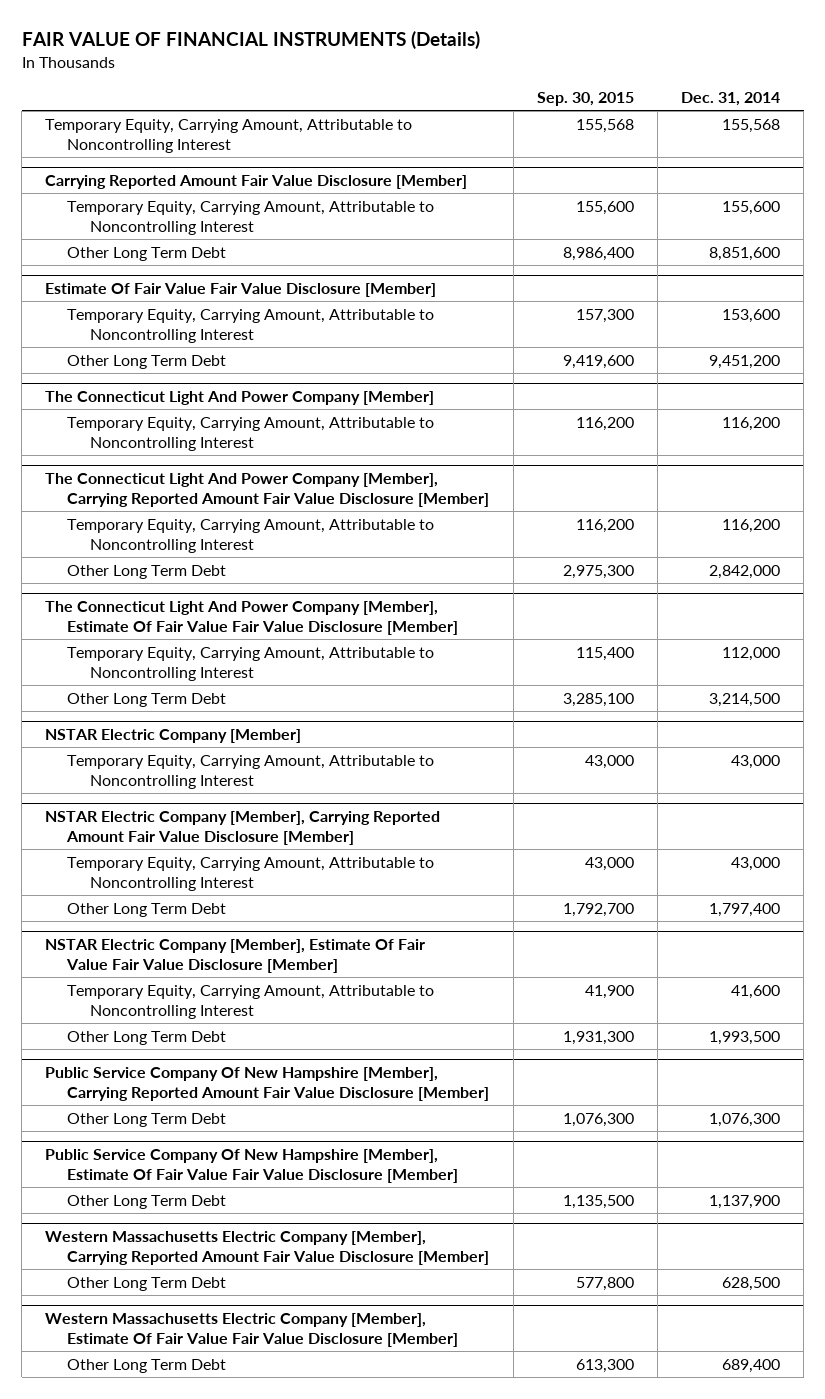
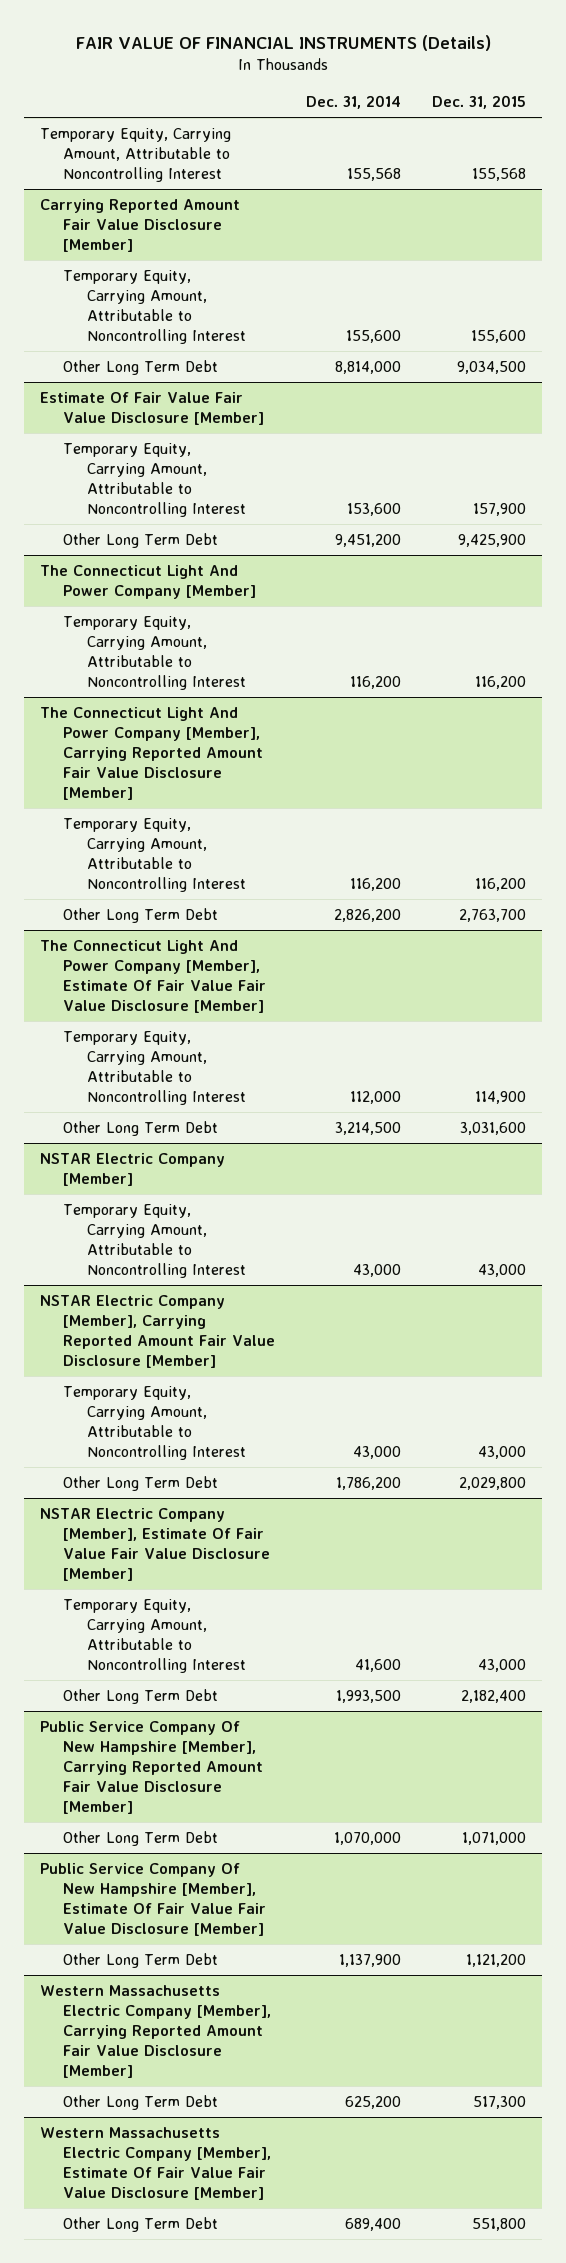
- | Sep. 30, 2015 | Dec. 31, 2014
+ | Dec. 31, 2014 | Dec. 31, 2015
@ Carrying Reported Amount Fair Value Disclosure [Member]
- Other Long Term Debt | 8,986,400 | 8,851,600
+ Other Long Term Debt | 8,814,000 | 9,034,500
@ The Connecticut Light And Power Company [Member], Carrying Reported Amount Fair Value Disclosure [Member]
- Other Long Term Debt | 2,975,300 | 2,842,000
+ Other Long Term Debt | 2,826,200 | 2,763,700
@ NSTAR Electric Company [Member], Carrying Reported Amount Fair Value Disclosure [Member]
- Other Long Term Debt | 1,792,700 | 1,797,400
+ Other Long Term Debt | 1,786,200 | 2,029,800
@ Public Service Company Of New Hampshire [Member], Carrying Reported Amount Fair Value Disclosure [Member]
- Other Long Term Debt | 1,076,300 | 1,076,300
+ Other Long Term Debt | 1,070,000 | 1,071,000
@ Western Massachusetts Electric Company [Member], Carrying Reported Amount Fair Value Disclosure [Member]
- Other Long Term Debt | 577,800 | 628,500
+ Other Long Term Debt | 625,200 | 517,300

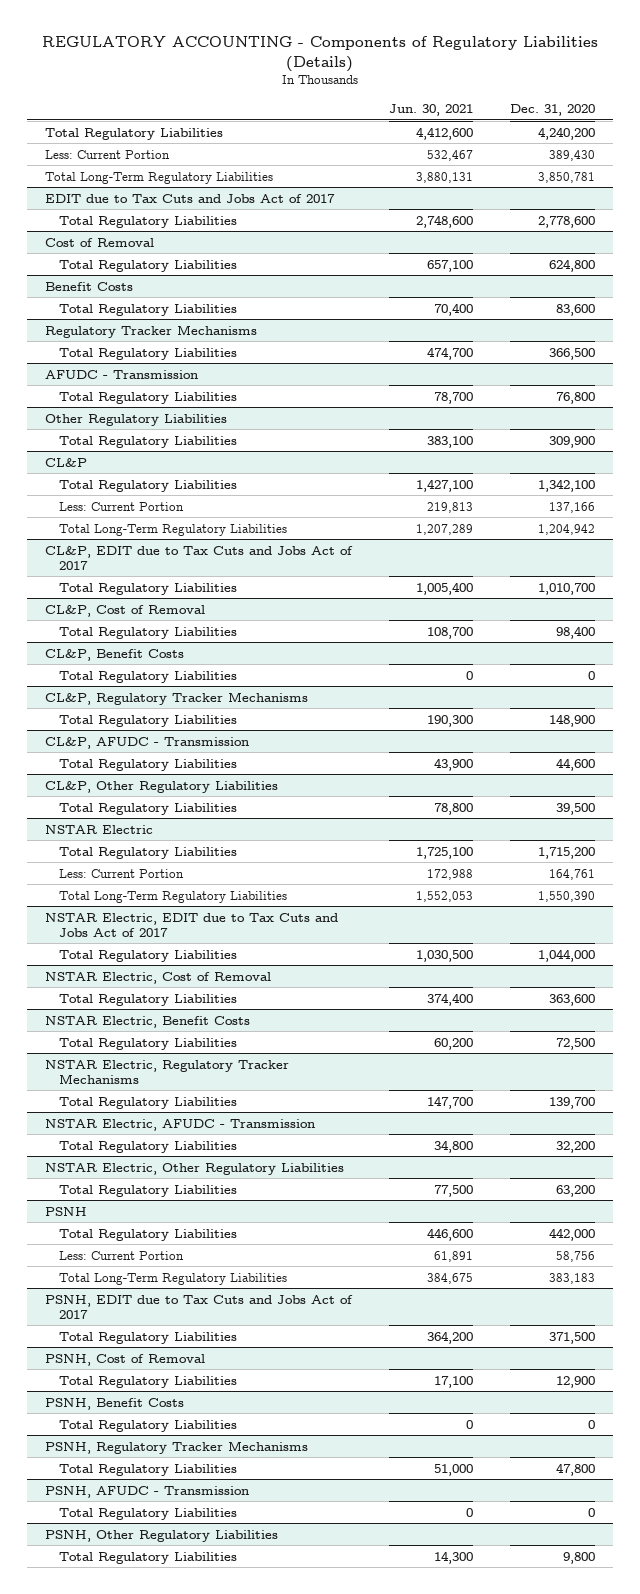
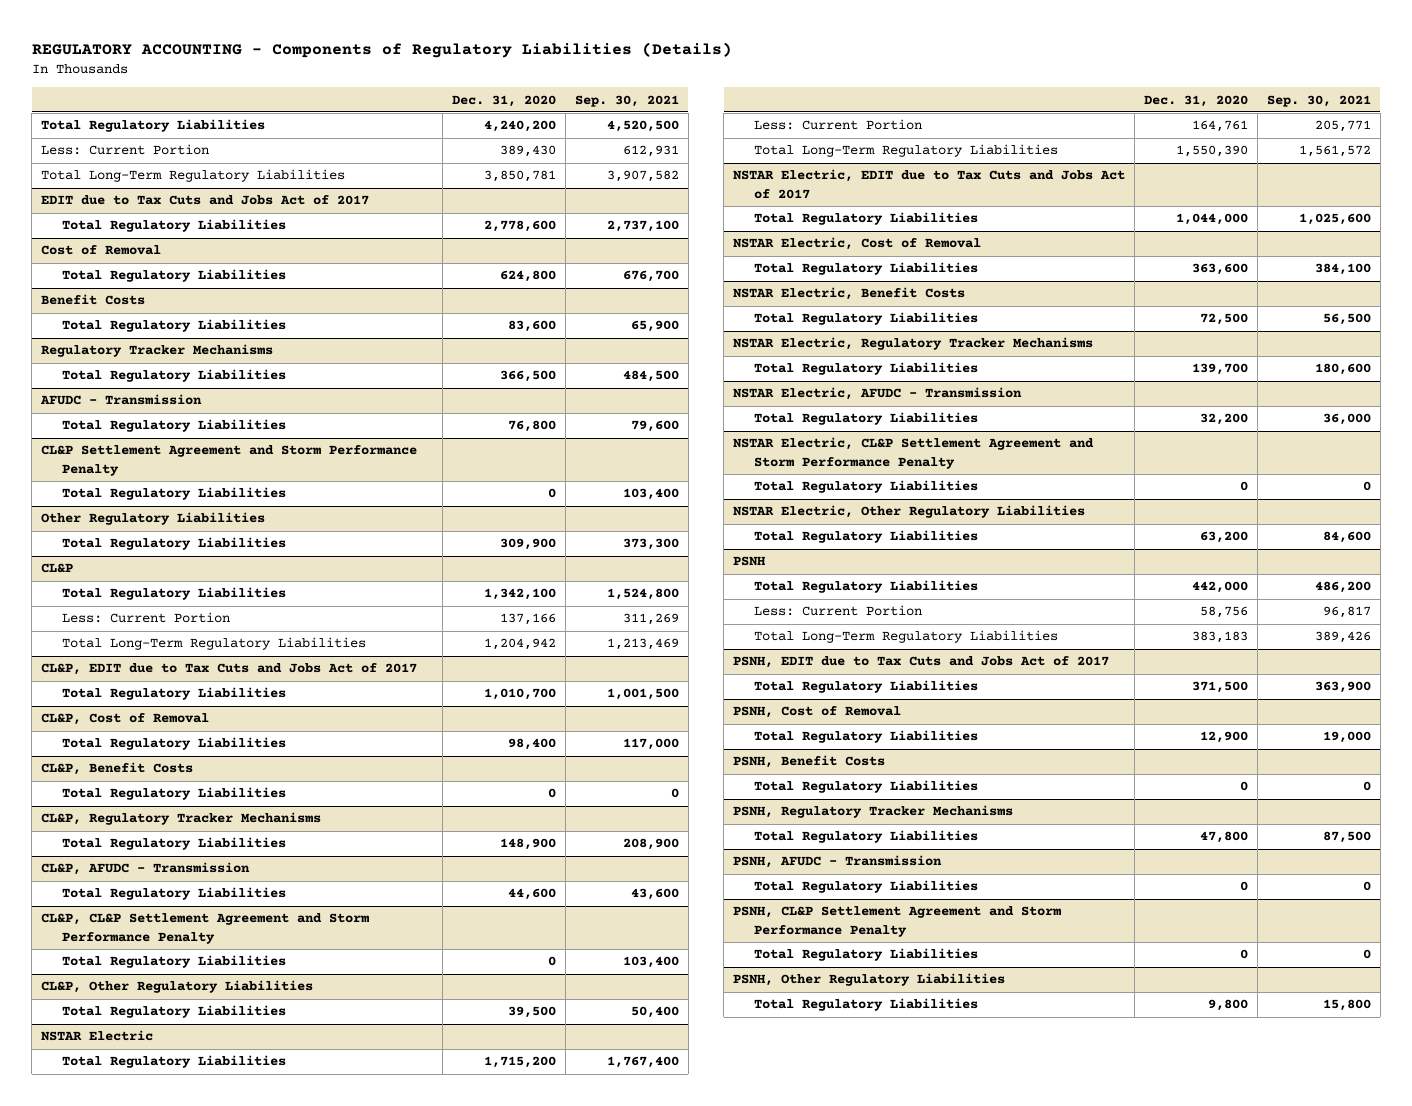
- | Jun. 30, 2021 | Dec. 31, 2020
+ | Dec. 31, 2020 | Sep. 30, 2021
+ CL&P Settlement Agreement and Storm Performance Penalty
+ Total Regulatory Liabilities | 0 | 103,400
+ CL&P, CL&P Settlement Agreement and Storm Performance Penalty
+ Total Regulatory Liabilities | 0 | 103,400
+ NSTAR Electric, CL&P Settlement Agreement and Storm Performance Penalty
+ Total Regulatory Liabilities | 0 | 0
+ PSNH, CL&P Settlement Agreement and Storm Performance Penalty
+ Total Regulatory Liabilities | 0 | 0

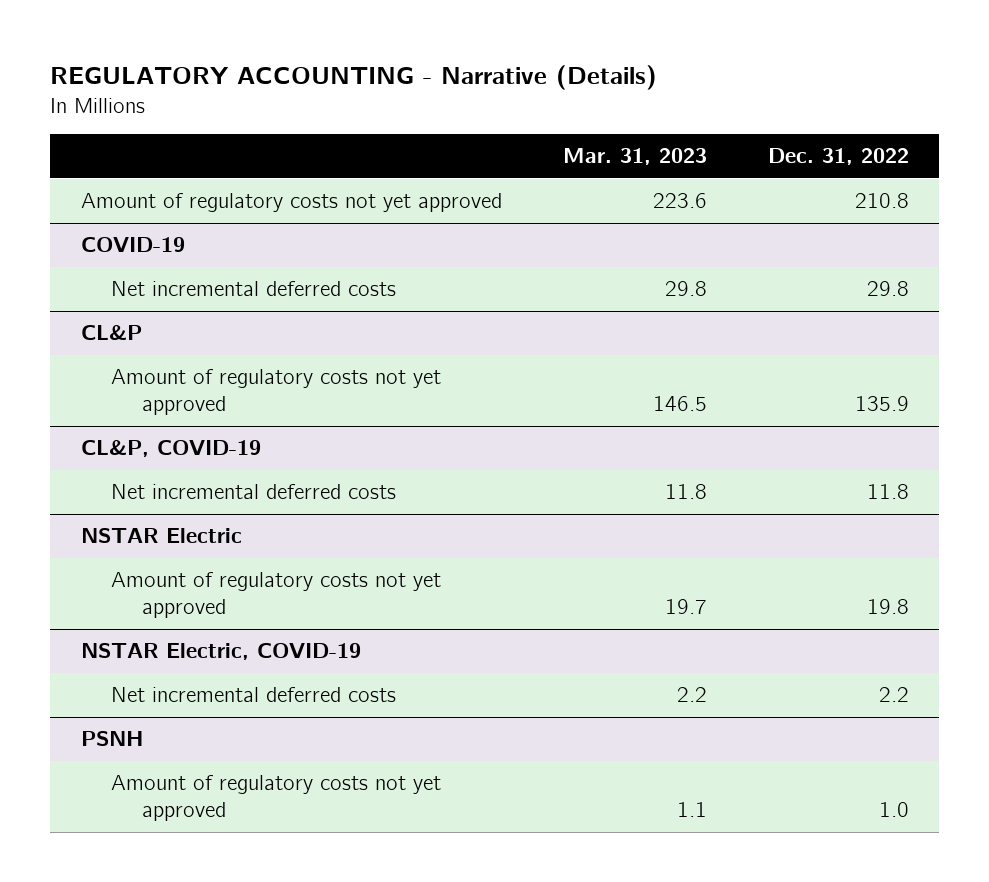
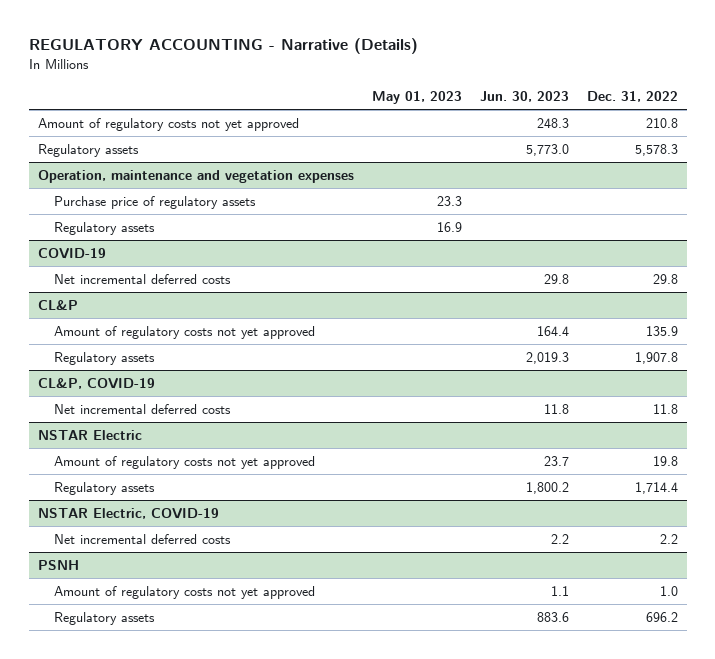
- | Mar. 31, 2023 | Dec. 31, 2022
+ | May 01, 2023 | Jun. 30, 2023 | Dec. 31, 2022
+ Regulatory assets | | 5,773.0 | 5,578.3
+ Operation, maintenance and vegetation expenses
+ Purchase price of regulatory assets | 23.3 | |
+ Regulatory assets | 16.9 | |
@ CL&P
+ Regulatory assets | | 2,019.3 | 1,907.8
@ NSTAR Electric
+ Regulatory assets | | 1,800.2 | 1,714.4
@ PSNH
+ Regulatory assets | | 883.6 | 696.2

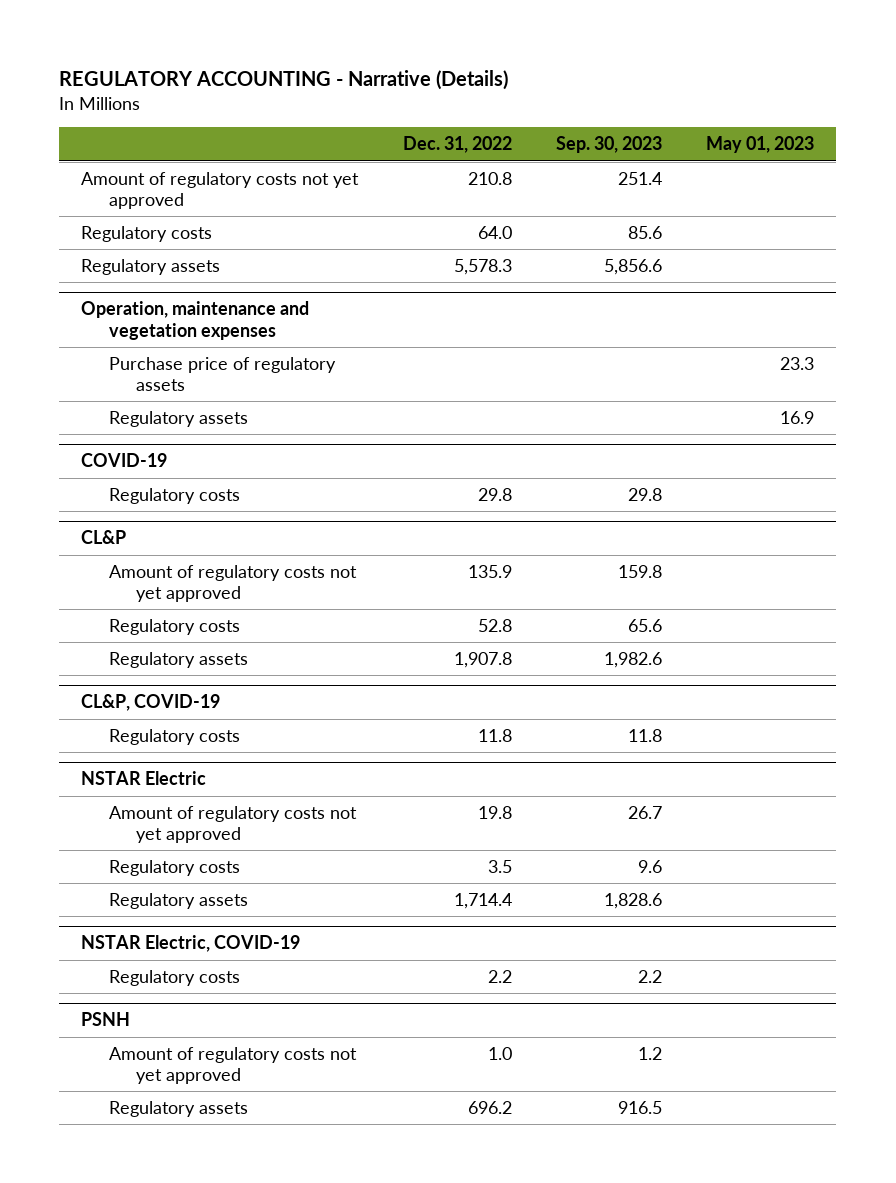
- | May 01, 2023 | Jun. 30, 2023 | Dec. 31, 2022
+ | Dec. 31, 2022 | Sep. 30, 2023 | May 01, 2023
+ Regulatory costs | 64.0 | 85.6 |
@ COVID-19
- Net incremental deferred costs | | 29.8 | 29.8
+ Regulatory costs | 29.8 | 29.8 |
@ CL&P
+ Regulatory costs | 52.8 | 65.6 |
@ CL&P, COVID-19
- Net incremental deferred costs | | 11.8 | 11.8
+ Regulatory costs | 11.8 | 11.8 |
@ NSTAR Electric
+ Regulatory costs | 3.5 | 9.6 |
@ NSTAR Electric, COVID-19
- Net incremental deferred costs | | 2.2 | 2.2
+ Regulatory costs | 2.2 | 2.2 |

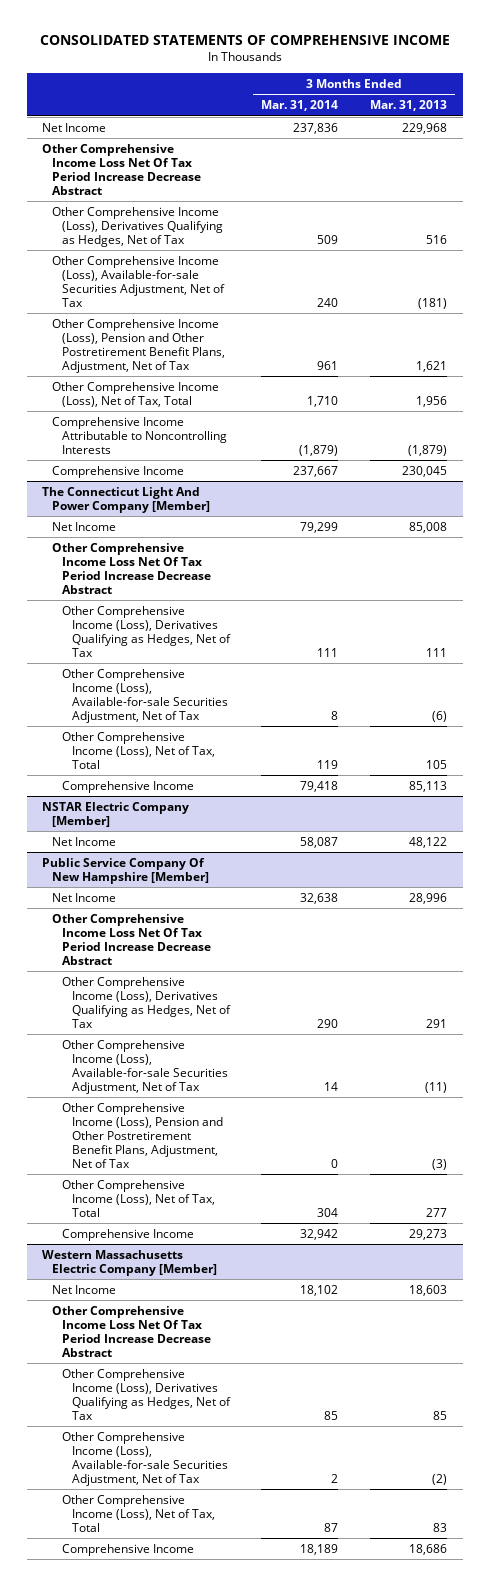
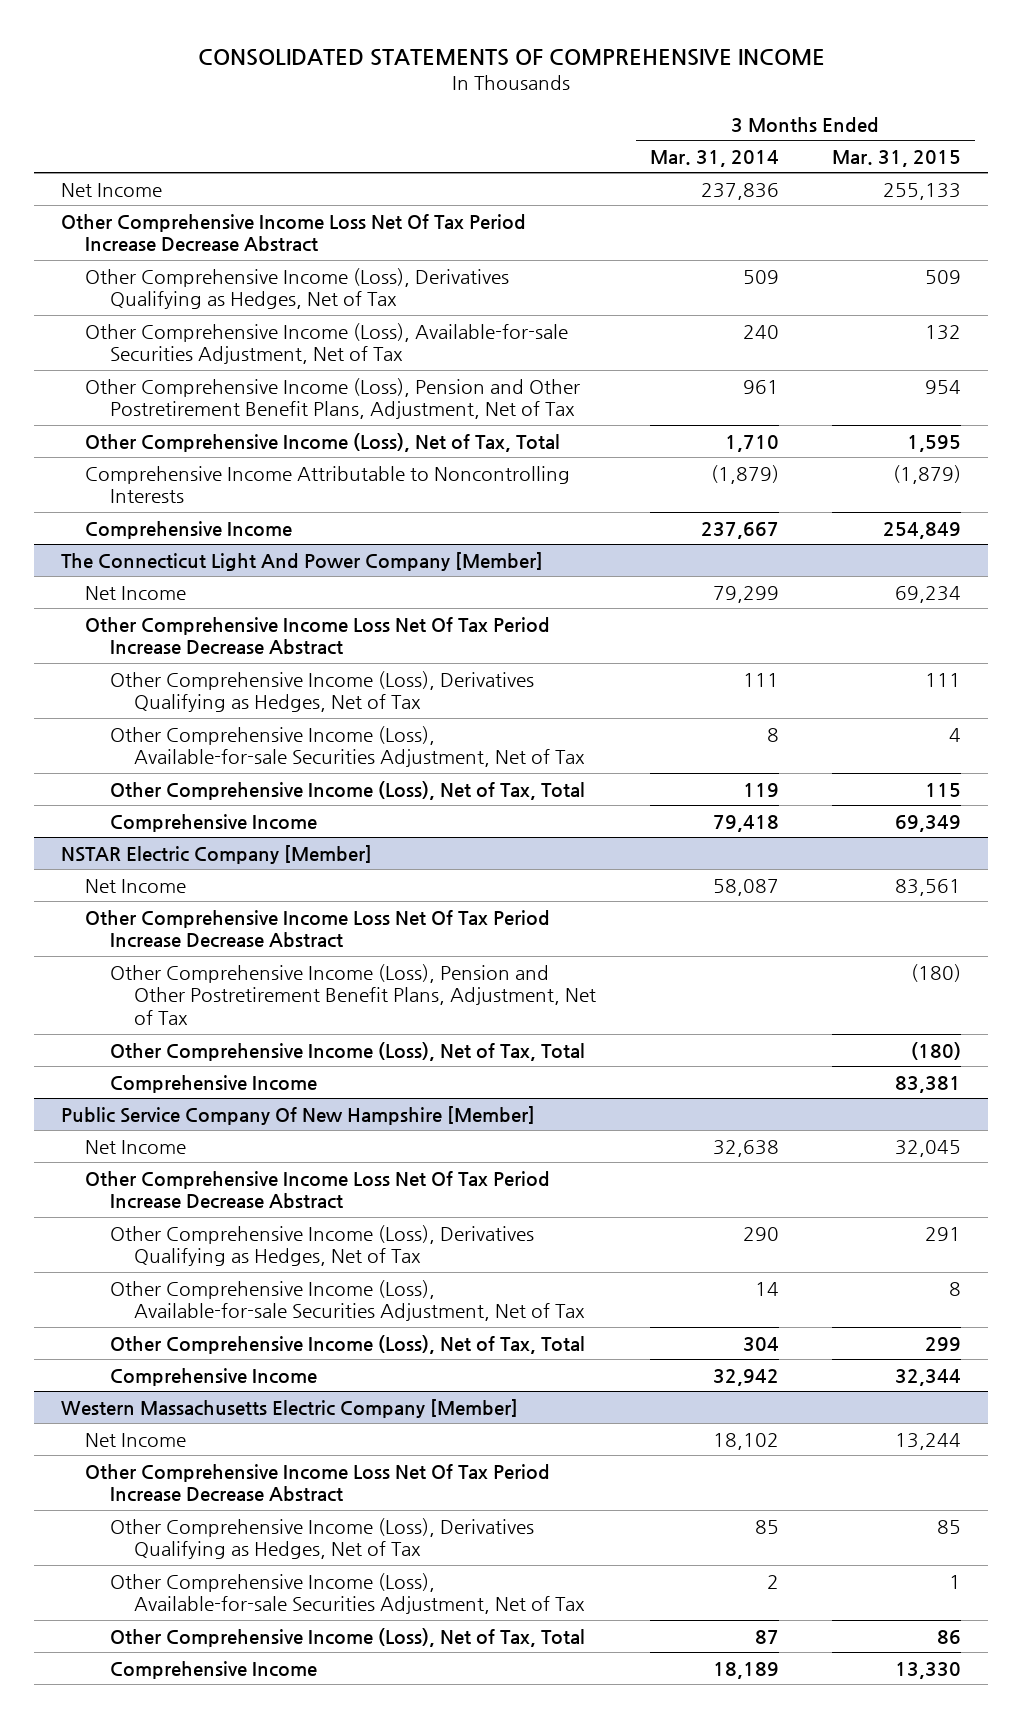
- | 3 Months Ended Mar. 31, 2014 | 3 Months Ended Mar. 31, 2013
+ | 3 Months Ended Mar. 31, 2014 | 3 Months Ended Mar. 31, 2015
@ NSTAR Electric Company [Member]
+ Other Comprehensive Income Loss Net Of Tax Period Increase Decrease Abstract
+ Other Comprehensive Income (Loss), Pension and Other Postretirement Benefit Plans, Adjustment, Net of Tax | | (180)
+ Other Comprehensive Income (Loss), Net of Tax, Total | | (180)
+ Comprehensive Income | | 83,381
@ Public Service Company Of New Hampshire [Member]
- Other Comprehensive Income (Loss), Pension and Other Postretirement Benefit Plans, Adjustment, Net of Tax | 0 | (3)

